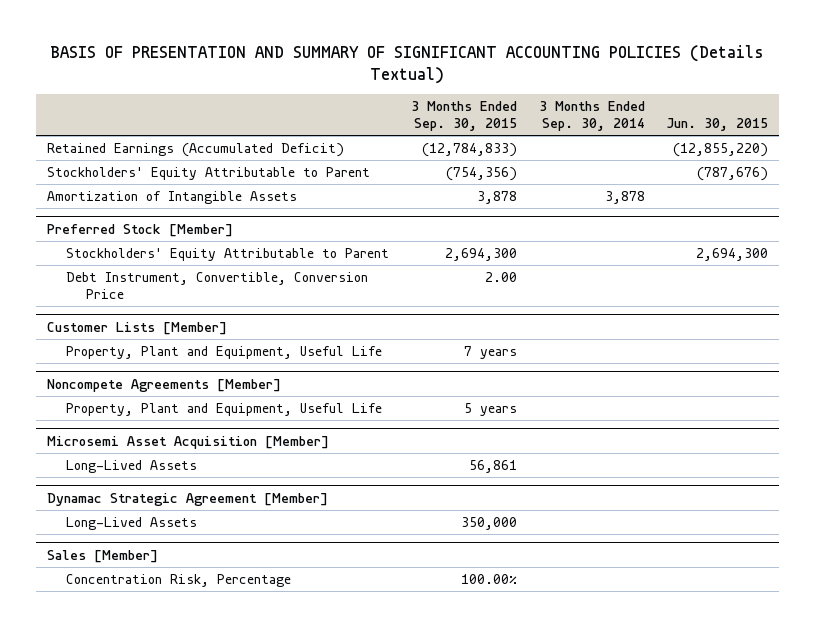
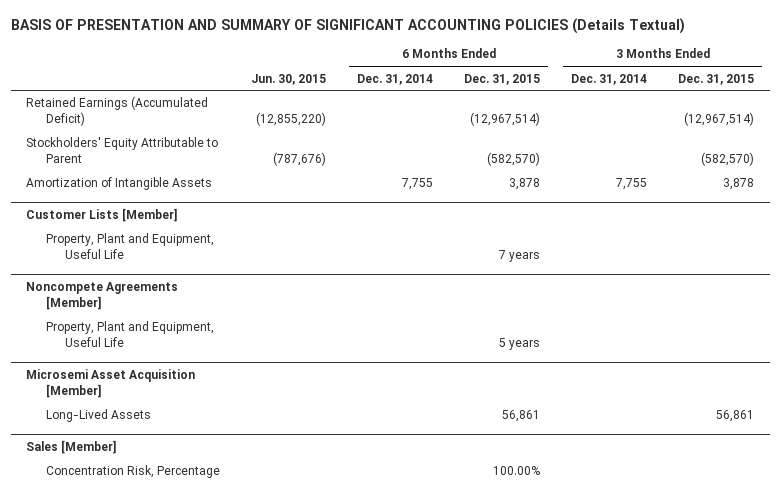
- | 3 Months Ended Sep. 30, 2015 | 3 Months Ended Sep. 30, 2014 | Jun. 30, 2015
+ | Jun. 30, 2015 | 6 Months Ended Dec. 31, 2014 | 6 Months Ended Dec. 31, 2015 | 3 Months Ended Dec. 31, 2014 | 3 Months Ended Dec. 31, 2015
- Preferred Stock [Member]
- Stockholders' Equity Attributable to Parent | 2,694,300 | | 2,694,300
- Debt Instrument, Convertible, Conversion Price | 2.00 | |
- Dynamac Strategic Agreement [Member]
- Long-Lived Assets | 350,000 | |

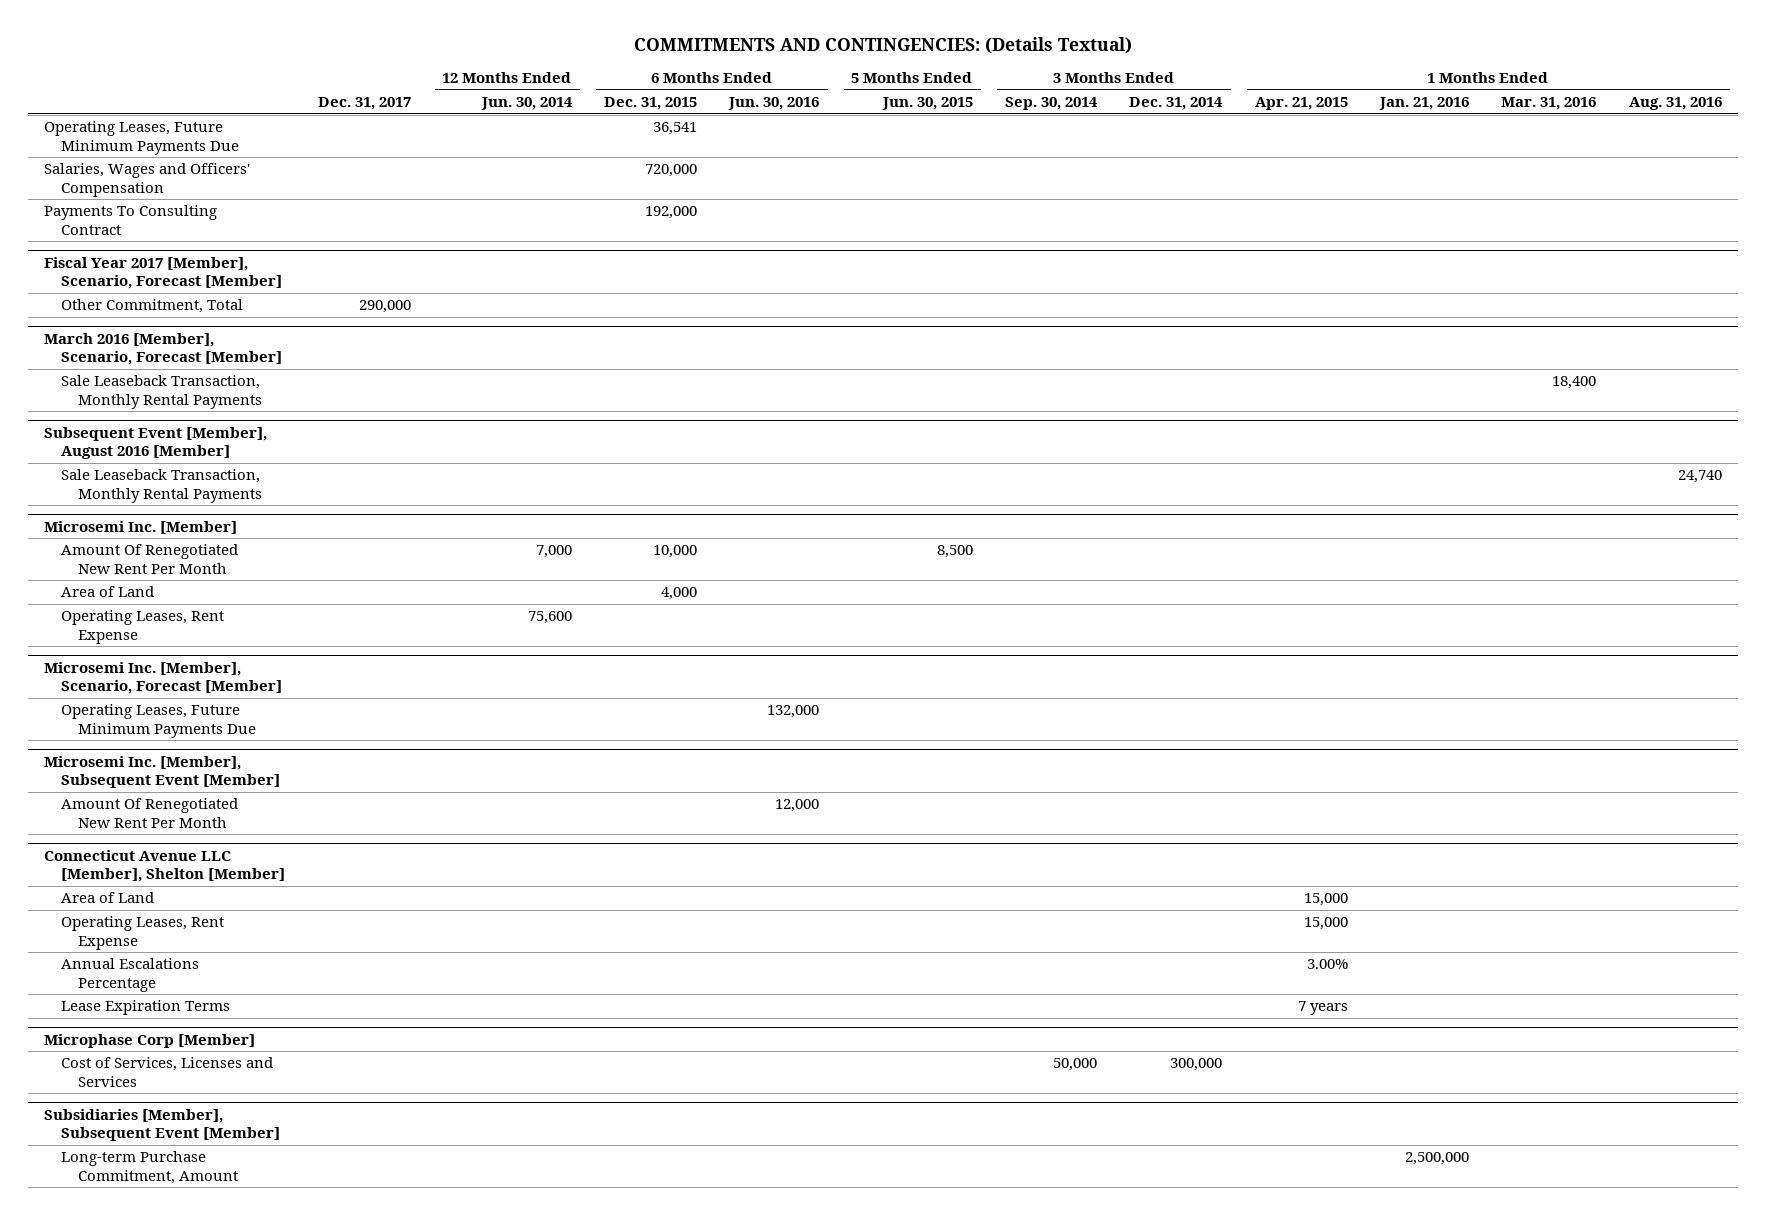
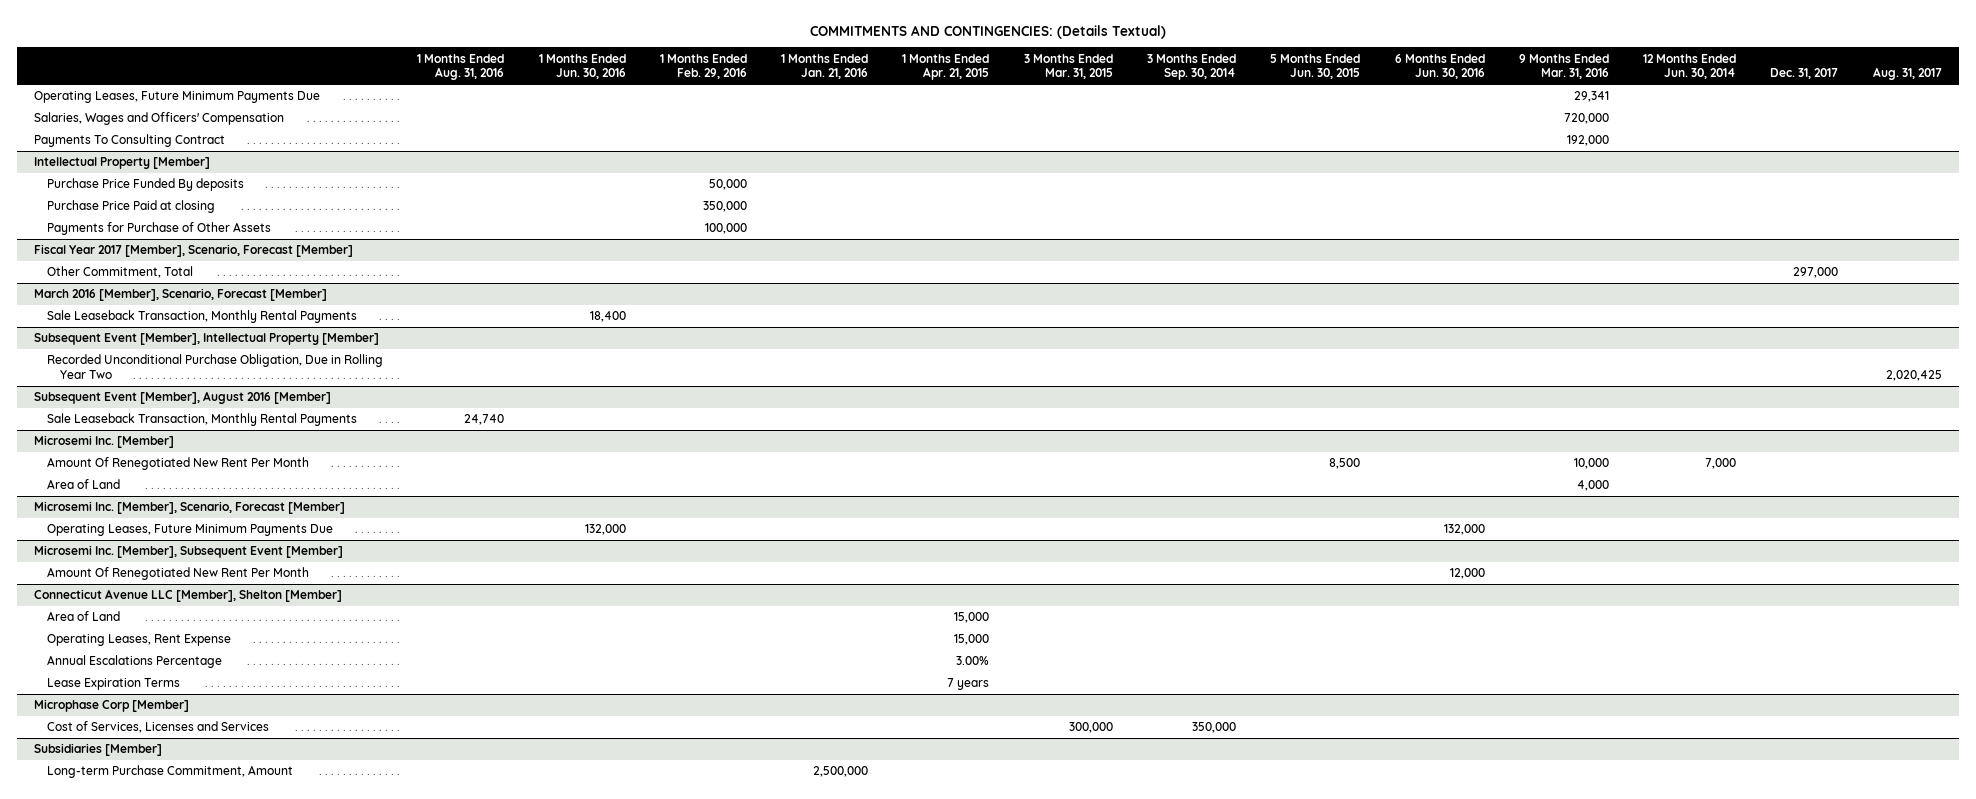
- | Dec. 31, 2017 | 12 Months Ended Jun. 30, 2014 | 6 Months Ended Dec. 31, 2015 | 6 Months Ended Jun. 30, 2016 | 5 Months Ended Jun. 30, 2015 | 3 Months Ended Sep. 30, 2014 | 3 Months Ended Dec. 31, 2014 | 1 Months Ended Apr. 21, 2015 | 1 Months Ended Jan. 21, 2016 | 1 Months Ended Mar. 31, 2016 | 1 Months Ended Aug. 31, 2016
+ | 1 Months Ended Aug. 31, 2016 | 1 Months Ended Jun. 30, 2016 | 1 Months Ended Feb. 29, 2016 | 1 Months Ended Jan. 21, 2016 | 1 Months Ended Apr. 21, 2015 | 3 Months Ended Mar. 31, 2015 | 3 Months Ended Sep. 30, 2014 | 5 Months Ended Jun. 30, 2015 | 6 Months Ended Jun. 30, 2016 | 9 Months Ended Mar. 31, 2016 | 12 Months Ended Jun. 30, 2014 | Dec. 31, 2017 | Aug. 31, 2017
+ Intellectual Property [Member]
+ Purchase Price Funded By deposits | | | 50,000 | | | | | | | | | |
+ Purchase Price Paid at closing | | | 350,000 | | | | | | | | | |
+ Payments for Purchase of Other Assets | | | 100,000 | | | | | | | | | |
@ Fiscal Year 2017 [Member], Scenario, Forecast [Member]
- Other Commitment, Total | 290,000 | | | | | | | | | |
+ Other Commitment, Total | | | | | | | | | | | | 297,000 |
+ Subsequent Event [Member], Intellectual Property [Member]
+ Recorded Unconditional Purchase Obligation, Due in Rolling Year Two | | | | | | | | | | | | | 2,020,425
@ Microsemi Inc. [Member]
- Operating Leases, Rent Expense | | 75,600 | | | | | | | | |
@ Microphase Corp [Member]
- Cost of Services, Licenses and Services | | | | | | 50,000 | 300,000 | | | |
- Subsidiaries [Member], Subsequent Event [Member]
@ Microphase Corp [Member]
+ Cost of Services, Licenses and Services | | | | | | 300,000 | 350,000 | | | | | |
+ Subsidiaries [Member]

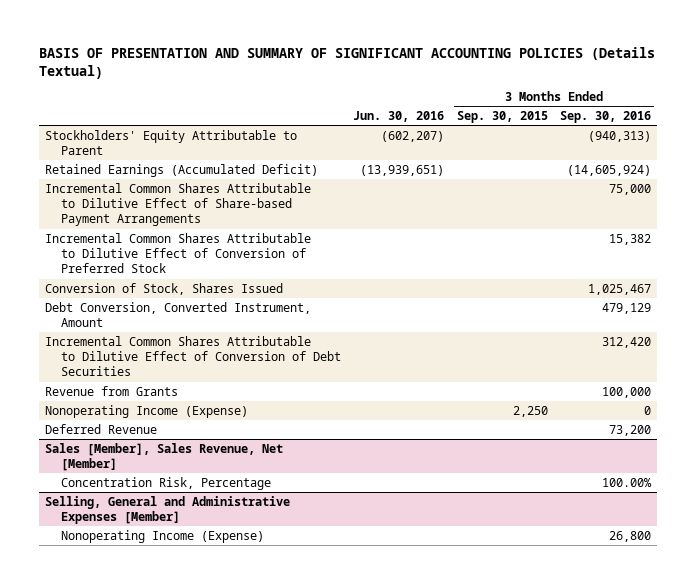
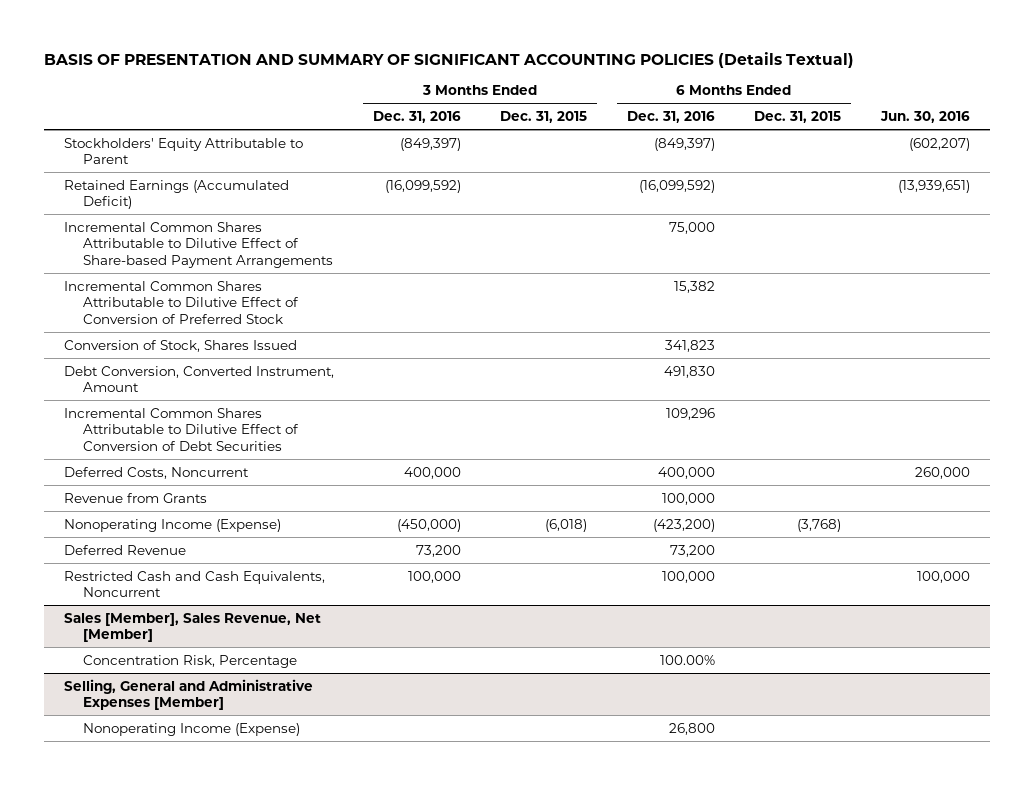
- | Jun. 30, 2016 | 3 Months Ended Sep. 30, 2015 | 3 Months Ended Sep. 30, 2016
+ | 3 Months Ended Dec. 31, 2016 | 3 Months Ended Dec. 31, 2015 | 6 Months Ended Dec. 31, 2016 | 6 Months Ended Dec. 31, 2015 | Jun. 30, 2016
+ Deferred Costs, Noncurrent | 400,000 | | 400,000 | | 260,000
+ Restricted Cash and Cash Equivalents, Noncurrent | 100,000 | | 100,000 | | 100,000

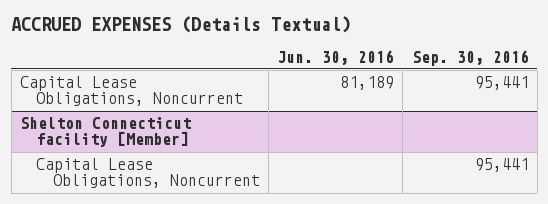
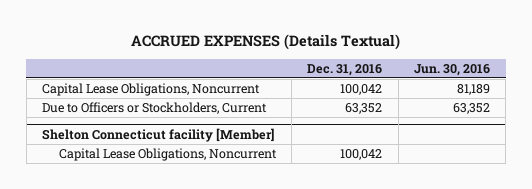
- | Jun. 30, 2016 | Sep. 30, 2016
+ | Dec. 31, 2016 | Jun. 30, 2016
+ Due to Officers or Stockholders, Current | 63,352 | 63,352

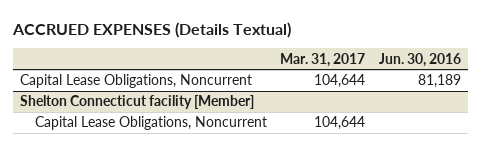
- | Dec. 31, 2016 | Jun. 30, 2016
+ | Mar. 31, 2017 | Jun. 30, 2016
- Due to Officers or Stockholders, Current | 63,352 | 63,352

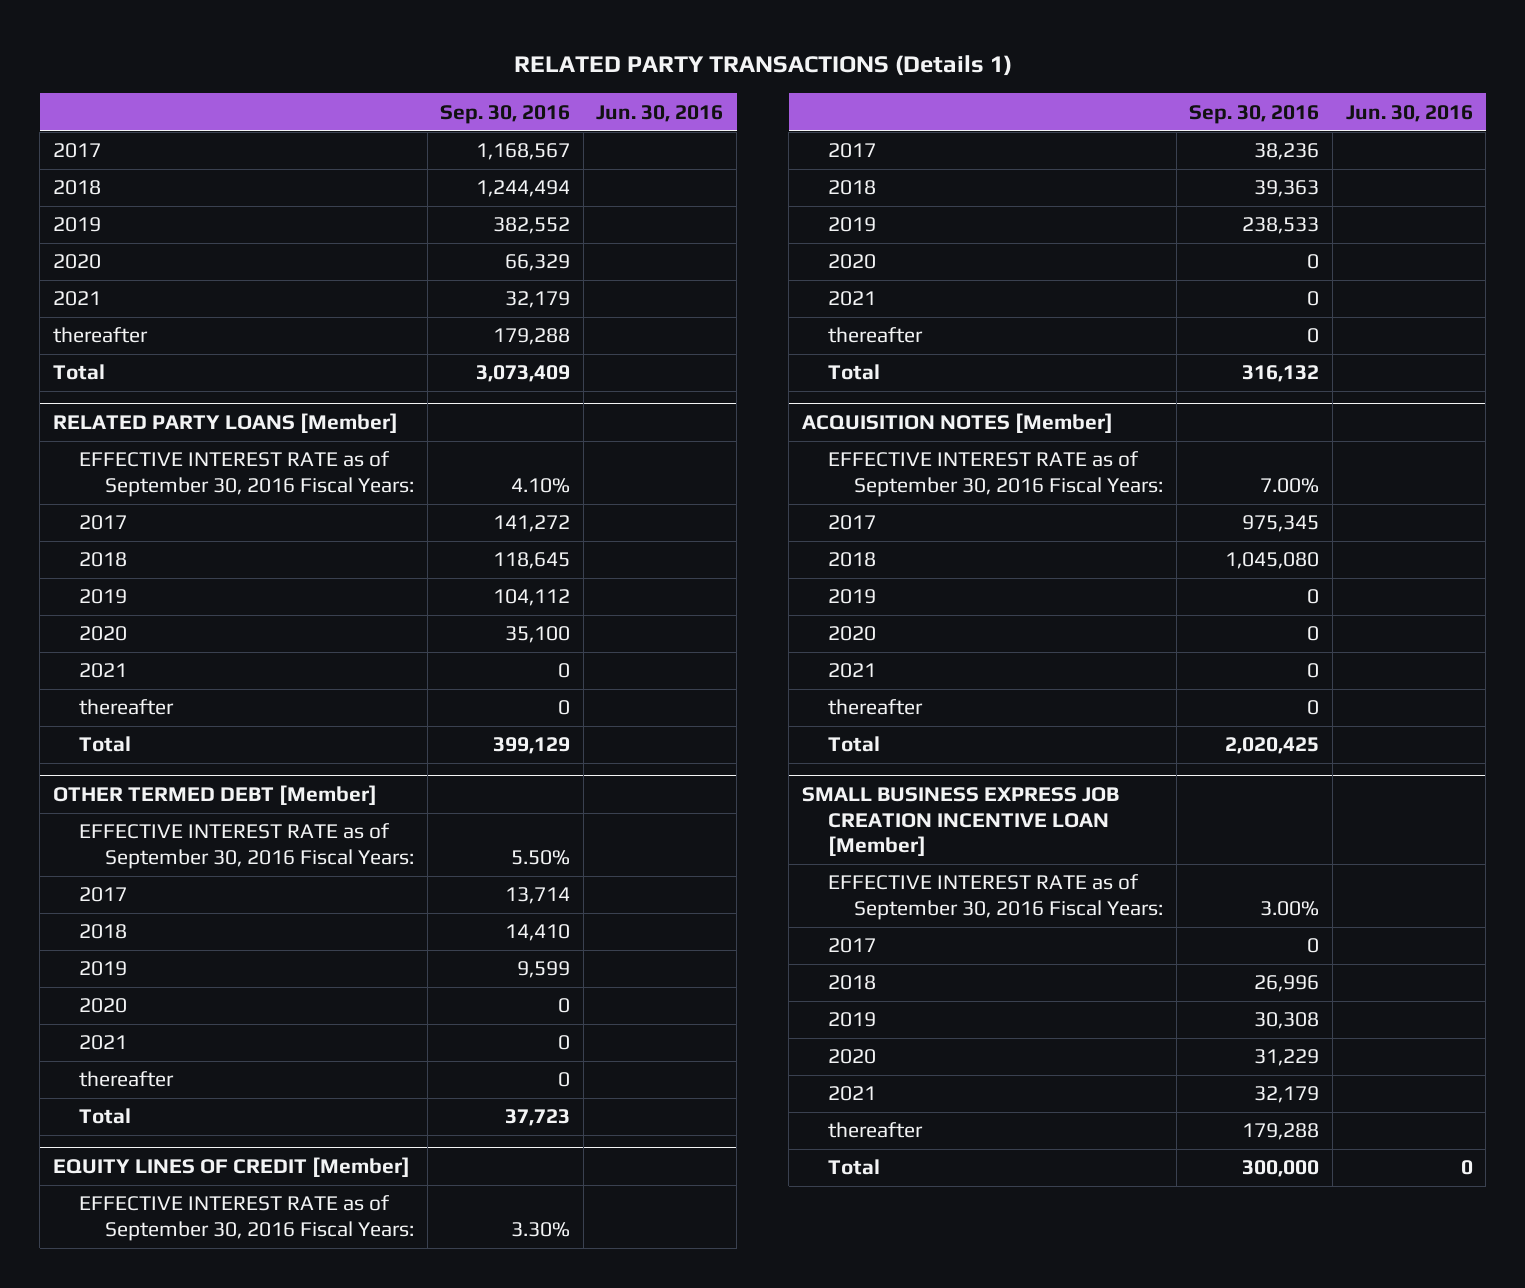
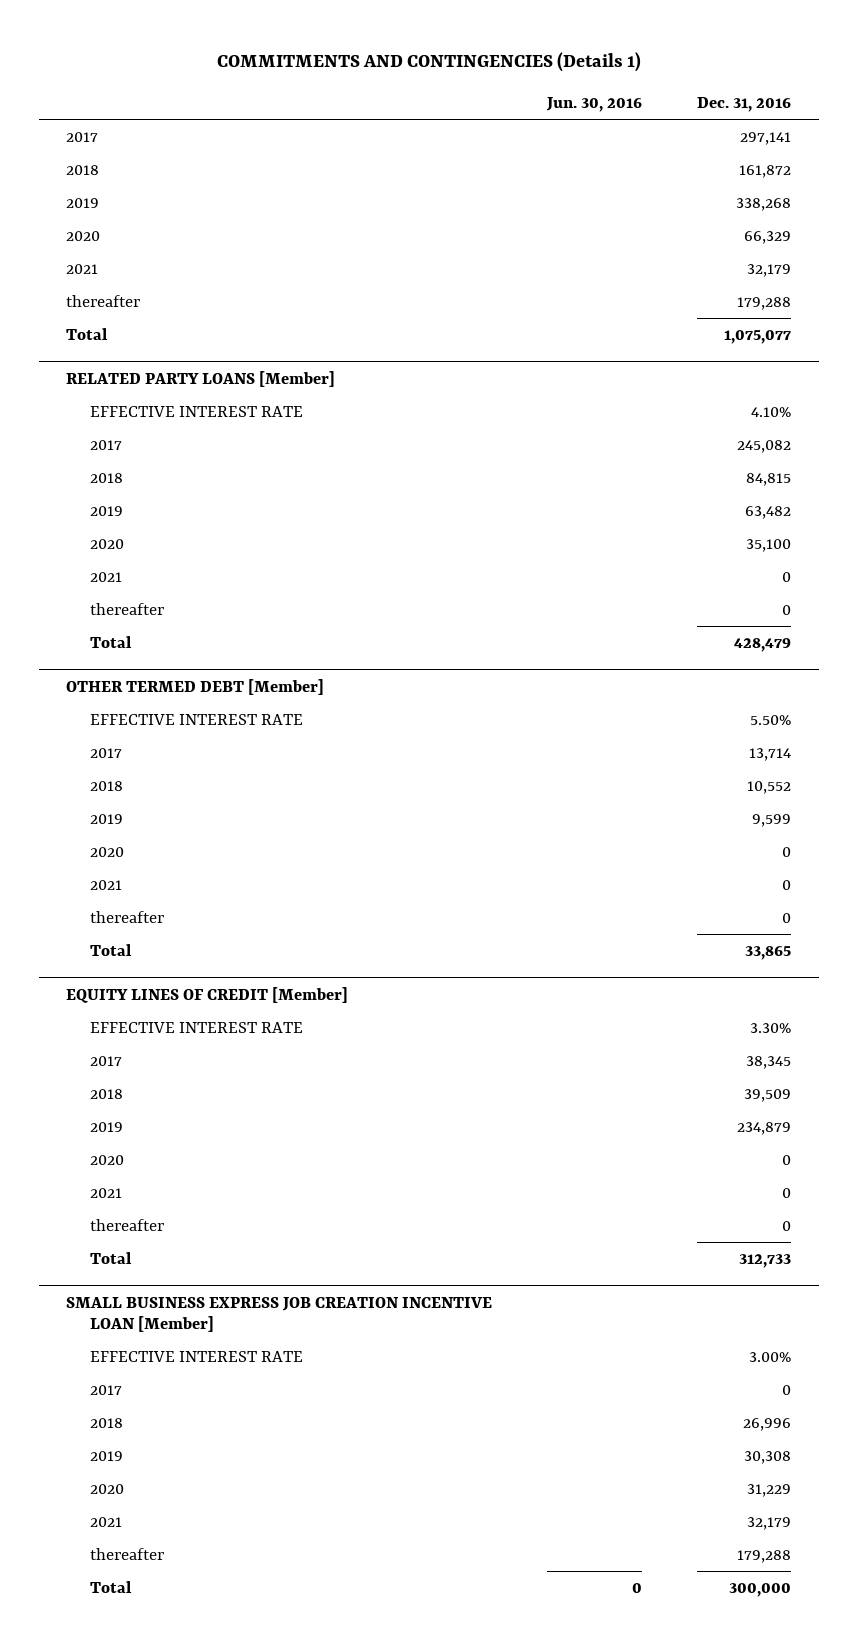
- RELATED PARTY TRANSACTIONS (Details 1)
+ COMMITMENTS AND CONTINGENCIES (Details 1)
- | Sep. 30, 2016 | Jun. 30, 2016
+ | Jun. 30, 2016 | Dec. 31, 2016
@ RELATED PARTY LOANS [Member]
- EFFECTIVE INTEREST RATE as of September 30, 2016 Fiscal Years: | 4.10% |
+ EFFECTIVE INTEREST RATE | | 4.10%
@ OTHER TERMED DEBT [Member]
- EFFECTIVE INTEREST RATE as of September 30, 2016 Fiscal Years: | 5.50% |
+ EFFECTIVE INTEREST RATE | | 5.50%
@ EQUITY LINES OF CREDIT [Member]
- EFFECTIVE INTEREST RATE as of September 30, 2016 Fiscal Years: | 3.30% |
+ EFFECTIVE INTEREST RATE | | 3.30%
- ACQUISITION NOTES [Member]
- EFFECTIVE INTEREST RATE as of September 30, 2016 Fiscal Years: | 7.00% |
- 2017 | 975,345 |
- 2018 | 1,045,080 |
- 2019 | 0 |
- 2020 | 0 |
- 2021 | 0 |
- thereafter | 0 |
- Total | 2,020,425 |
@ SMALL BUSINESS EXPRESS JOB CREATION INCENTIVE LOAN [Member]
- EFFECTIVE INTEREST RATE as of September 30, 2016 Fiscal Years: | 3.00% |
+ EFFECTIVE INTEREST RATE | | 3.00%

